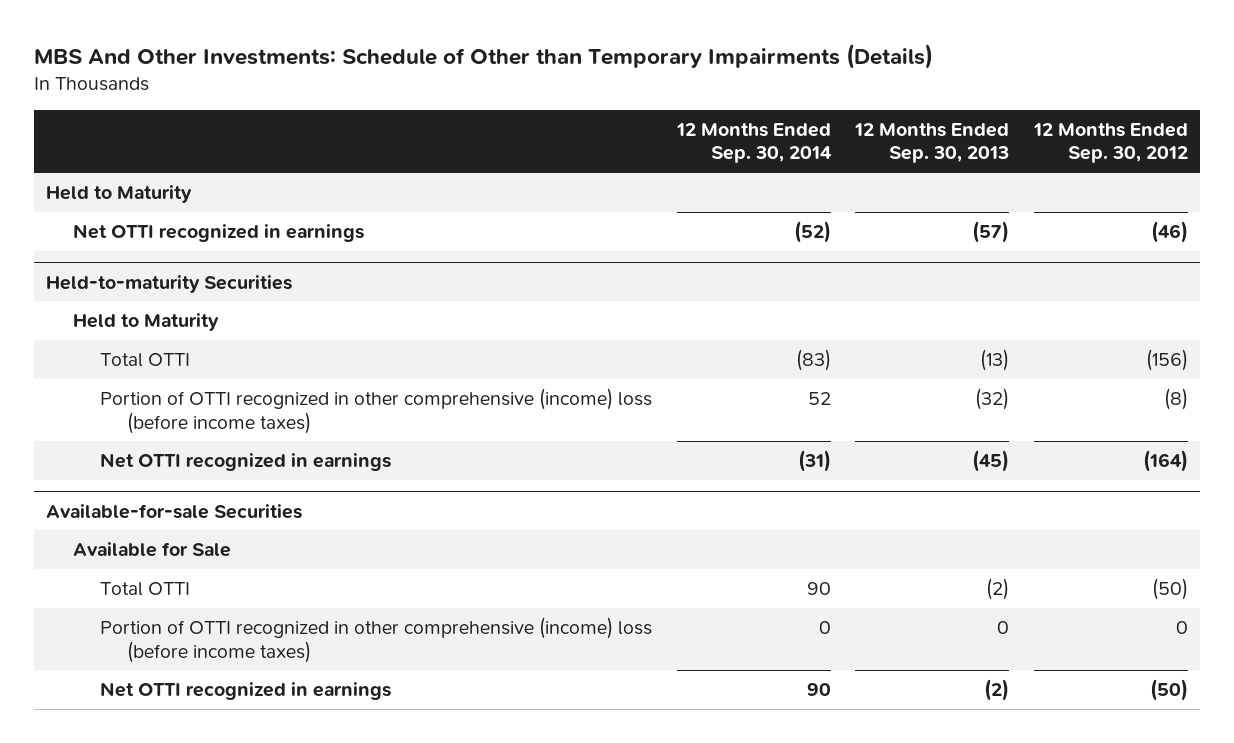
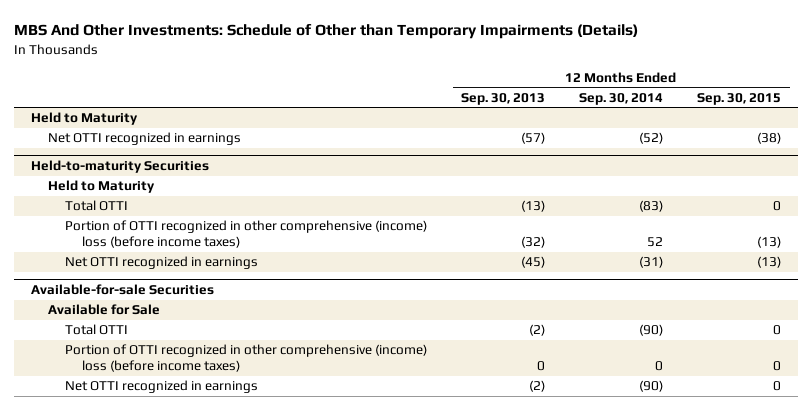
- | 12 Months Ended Sep. 30, 2014 | 12 Months Ended Sep. 30, 2013 | 12 Months Ended Sep. 30, 2012
+ | 12 Months Ended Sep. 30, 2013 | 12 Months Ended Sep. 30, 2014 | 12 Months Ended Sep. 30, 2015
@ Available-for-sale Securities
- Total OTTI | 90 | (2) | (50)
+ Total OTTI | (2) | (90) | 0
- Net OTTI recognized in earnings | 90 | (2) | (50)
+ Net OTTI recognized in earnings | (2) | (90) | 0

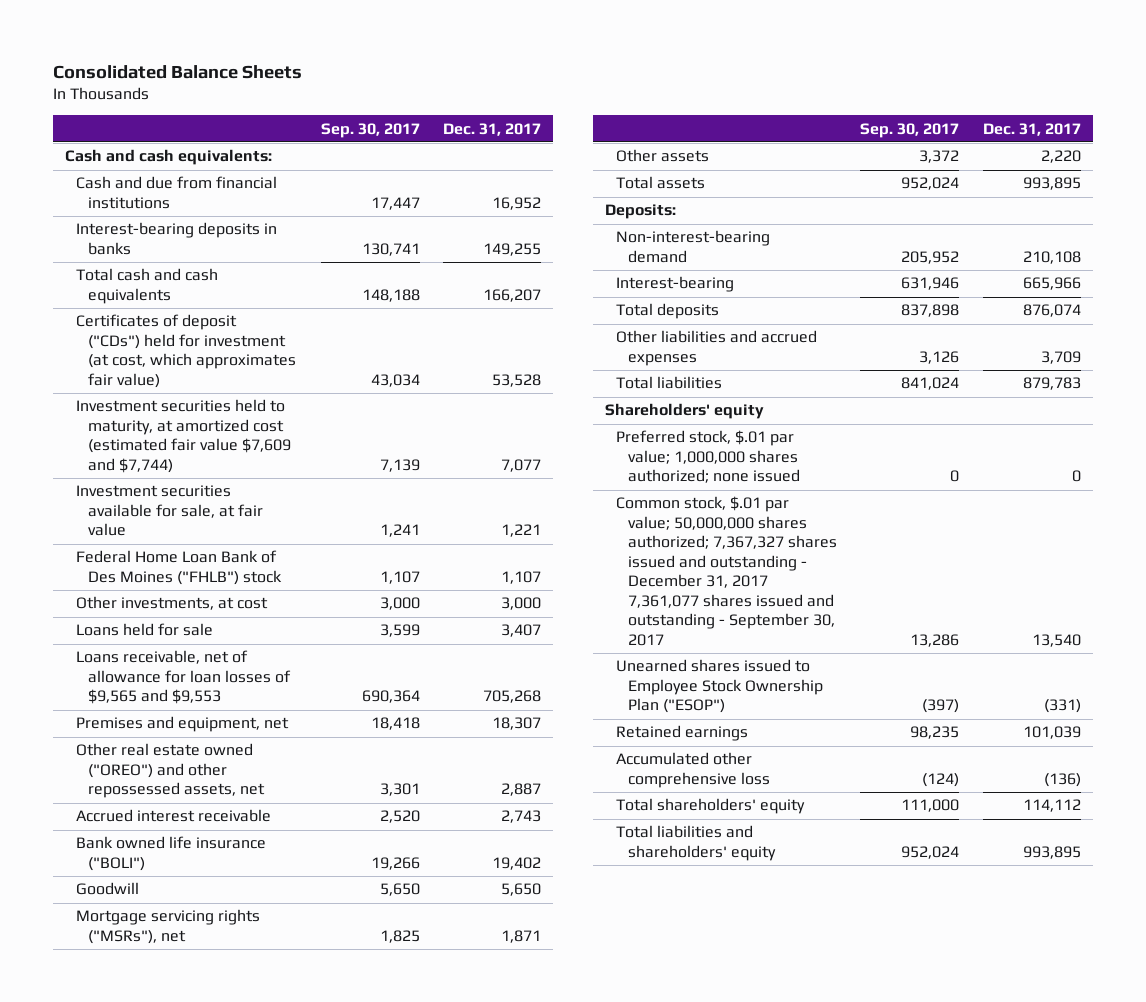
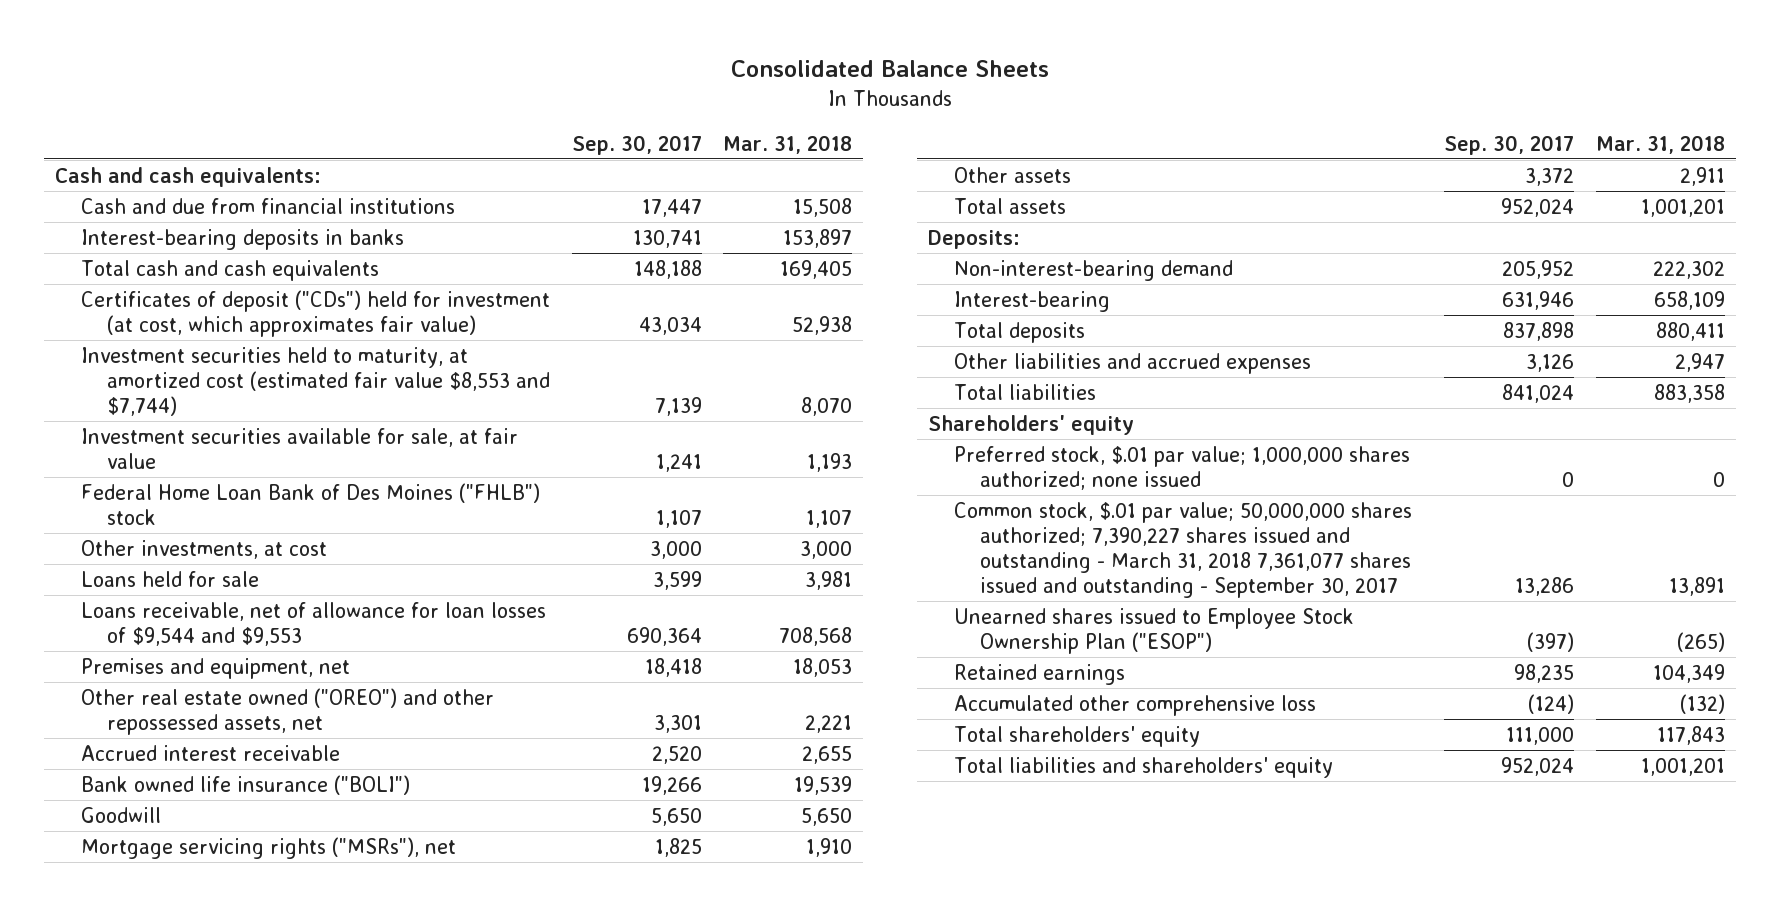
- | Sep. 30, 2017 | Dec. 31, 2017
+ | Sep. 30, 2017 | Mar. 31, 2018
- Investment securities held to maturity, at amortized cost (estimated fair value $7,609 and $7,744) | 7,139 | 7,077
+ Investment securities held to maturity, at amortized cost (estimated fair value $8,553 and $7,744) | 7,139 | 8,070
- Loans receivable, net of allowance for loan losses of $9,565 and $9,553 | 690,364 | 705,268
+ Loans receivable, net of allowance for loan losses of $9,544 and $9,553 | 690,364 | 708,568
- Common stock, $.01 par value; 50,000,000 shares authorized; 7,367,327 shares issued and outstanding - December 31, 2017 7,361,077 shares issued and outstanding - September 30, 2017 | 13,286 | 13,540
+ Common stock, $.01 par value; 50,000,000 shares authorized; 7,390,227 shares issued and outstanding - March 31, 2018 7,361,077 shares issued and outstanding - September 30, 2017 | 13,286 | 13,891

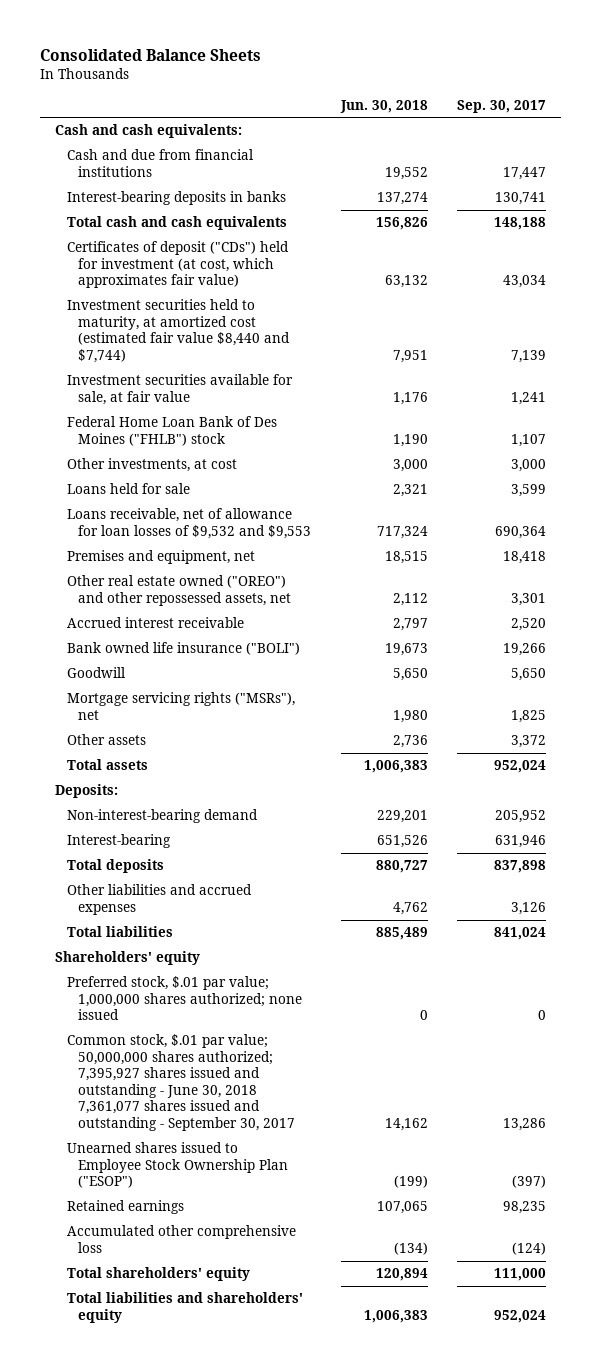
- | Sep. 30, 2017 | Mar. 31, 2018
+ | Jun. 30, 2018 | Sep. 30, 2017
- Investment securities held to maturity, at amortized cost (estimated fair value $8,553 and $7,744) | 7,139 | 8,070
+ Investment securities held to maturity, at amortized cost (estimated fair value $8,440 and $7,744) | 7,951 | 7,139
- Loans receivable, net of allowance for loan losses of $9,544 and $9,553 | 690,364 | 708,568
+ Loans receivable, net of allowance for loan losses of $9,532 and $9,553 | 717,324 | 690,364
- Common stock, $.01 par value; 50,000,000 shares authorized; 7,390,227 shares issued and outstanding - March 31, 2018 7,361,077 shares issued and outstanding - September 30, 2017 | 13,286 | 13,891
+ Common stock, $.01 par value; 50,000,000 shares authorized; 7,395,927 shares issued and outstanding - June 30, 2018 7,361,077 shares issued and outstanding - September 30, 2017 | 14,162 | 13,286

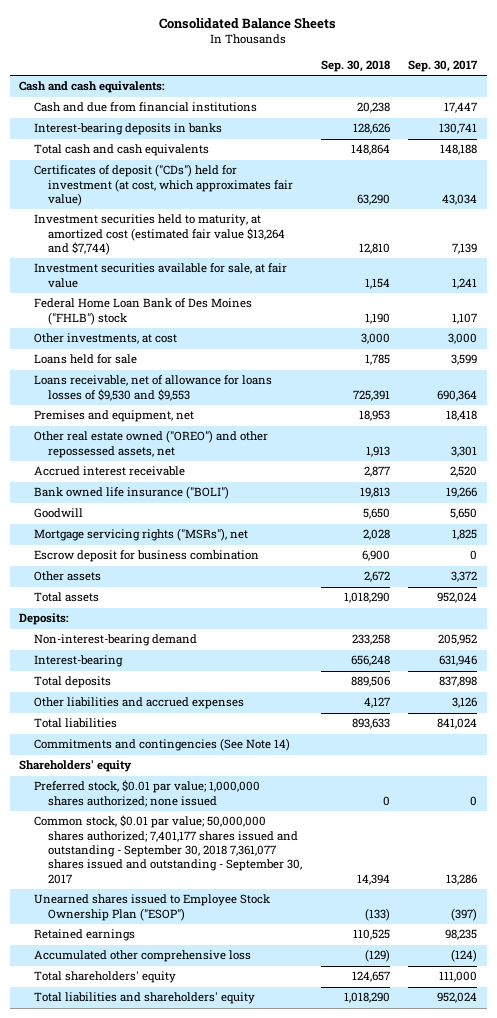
- | Jun. 30, 2018 | Sep. 30, 2017
+ | Sep. 30, 2018 | Sep. 30, 2017
- Investment securities held to maturity, at amortized cost (estimated fair value $8,440 and $7,744) | 7,951 | 7,139
+ Investment securities held to maturity, at amortized cost (estimated fair value $13,264 and $7,744) | 12,810 | 7,139
- Loans receivable, net of allowance for loan losses of $9,532 and $9,553 | 717,324 | 690,364
+ Loans receivable, net of allowance for loans losses of $9,530 and $9,553 | 725,391 | 690,364
+ Escrow deposit for business combination | 6,900 | 0
+ Commitments and contingencies (See Note 14)
- Preferred stock, $.01 par value; 1,000,000 shares authorized; none issued | 0 | 0
- Common stock, $.01 par value; 50,000,000 shares authorized; 7,395,927 shares issued and outstanding - June 30, 2018 7,361,077 shares issued and outstanding - September 30, 2017 | 14,162 | 13,286
+ Preferred stock, $0.01 par value; 1,000,000 shares authorized; none issued | 0 | 0
+ Common stock, $0.01 par value; 50,000,000 shares authorized; 7,401,177 shares issued and outstanding - September 30, 2018 7,361,077 shares issued and outstanding - September 30, 2017 | 14,394 | 13,286

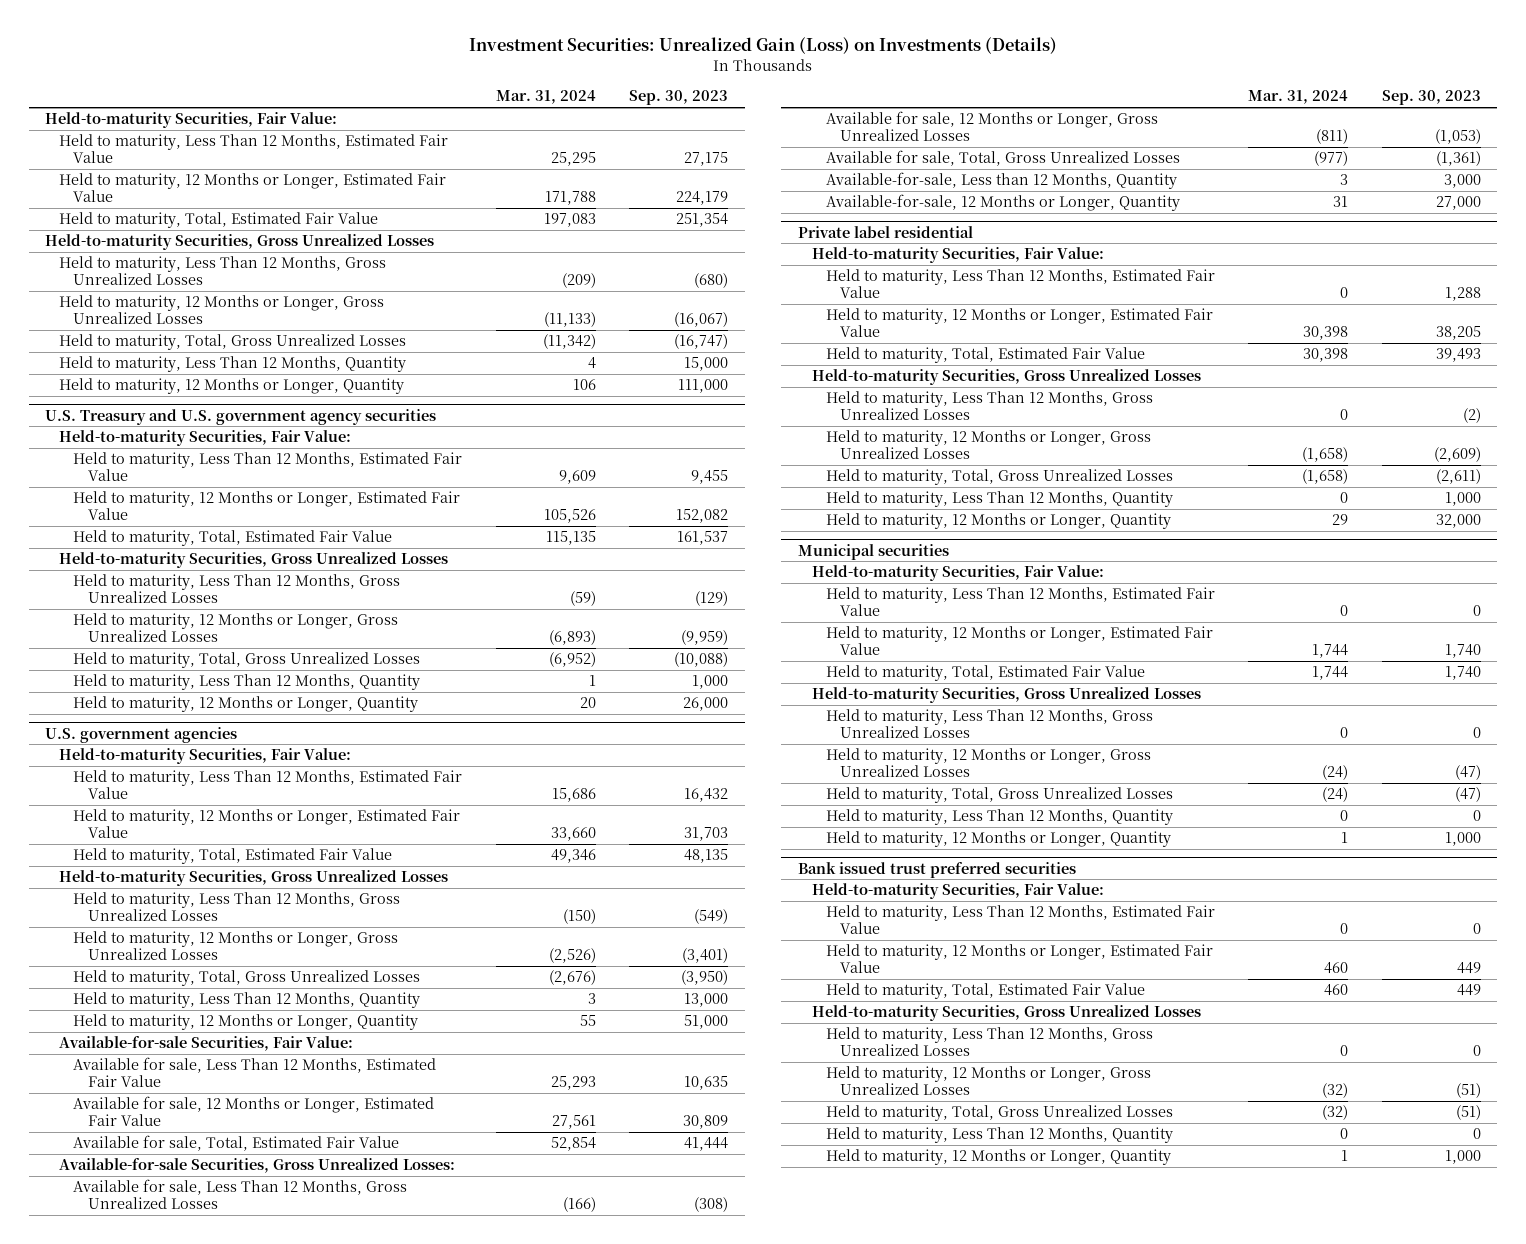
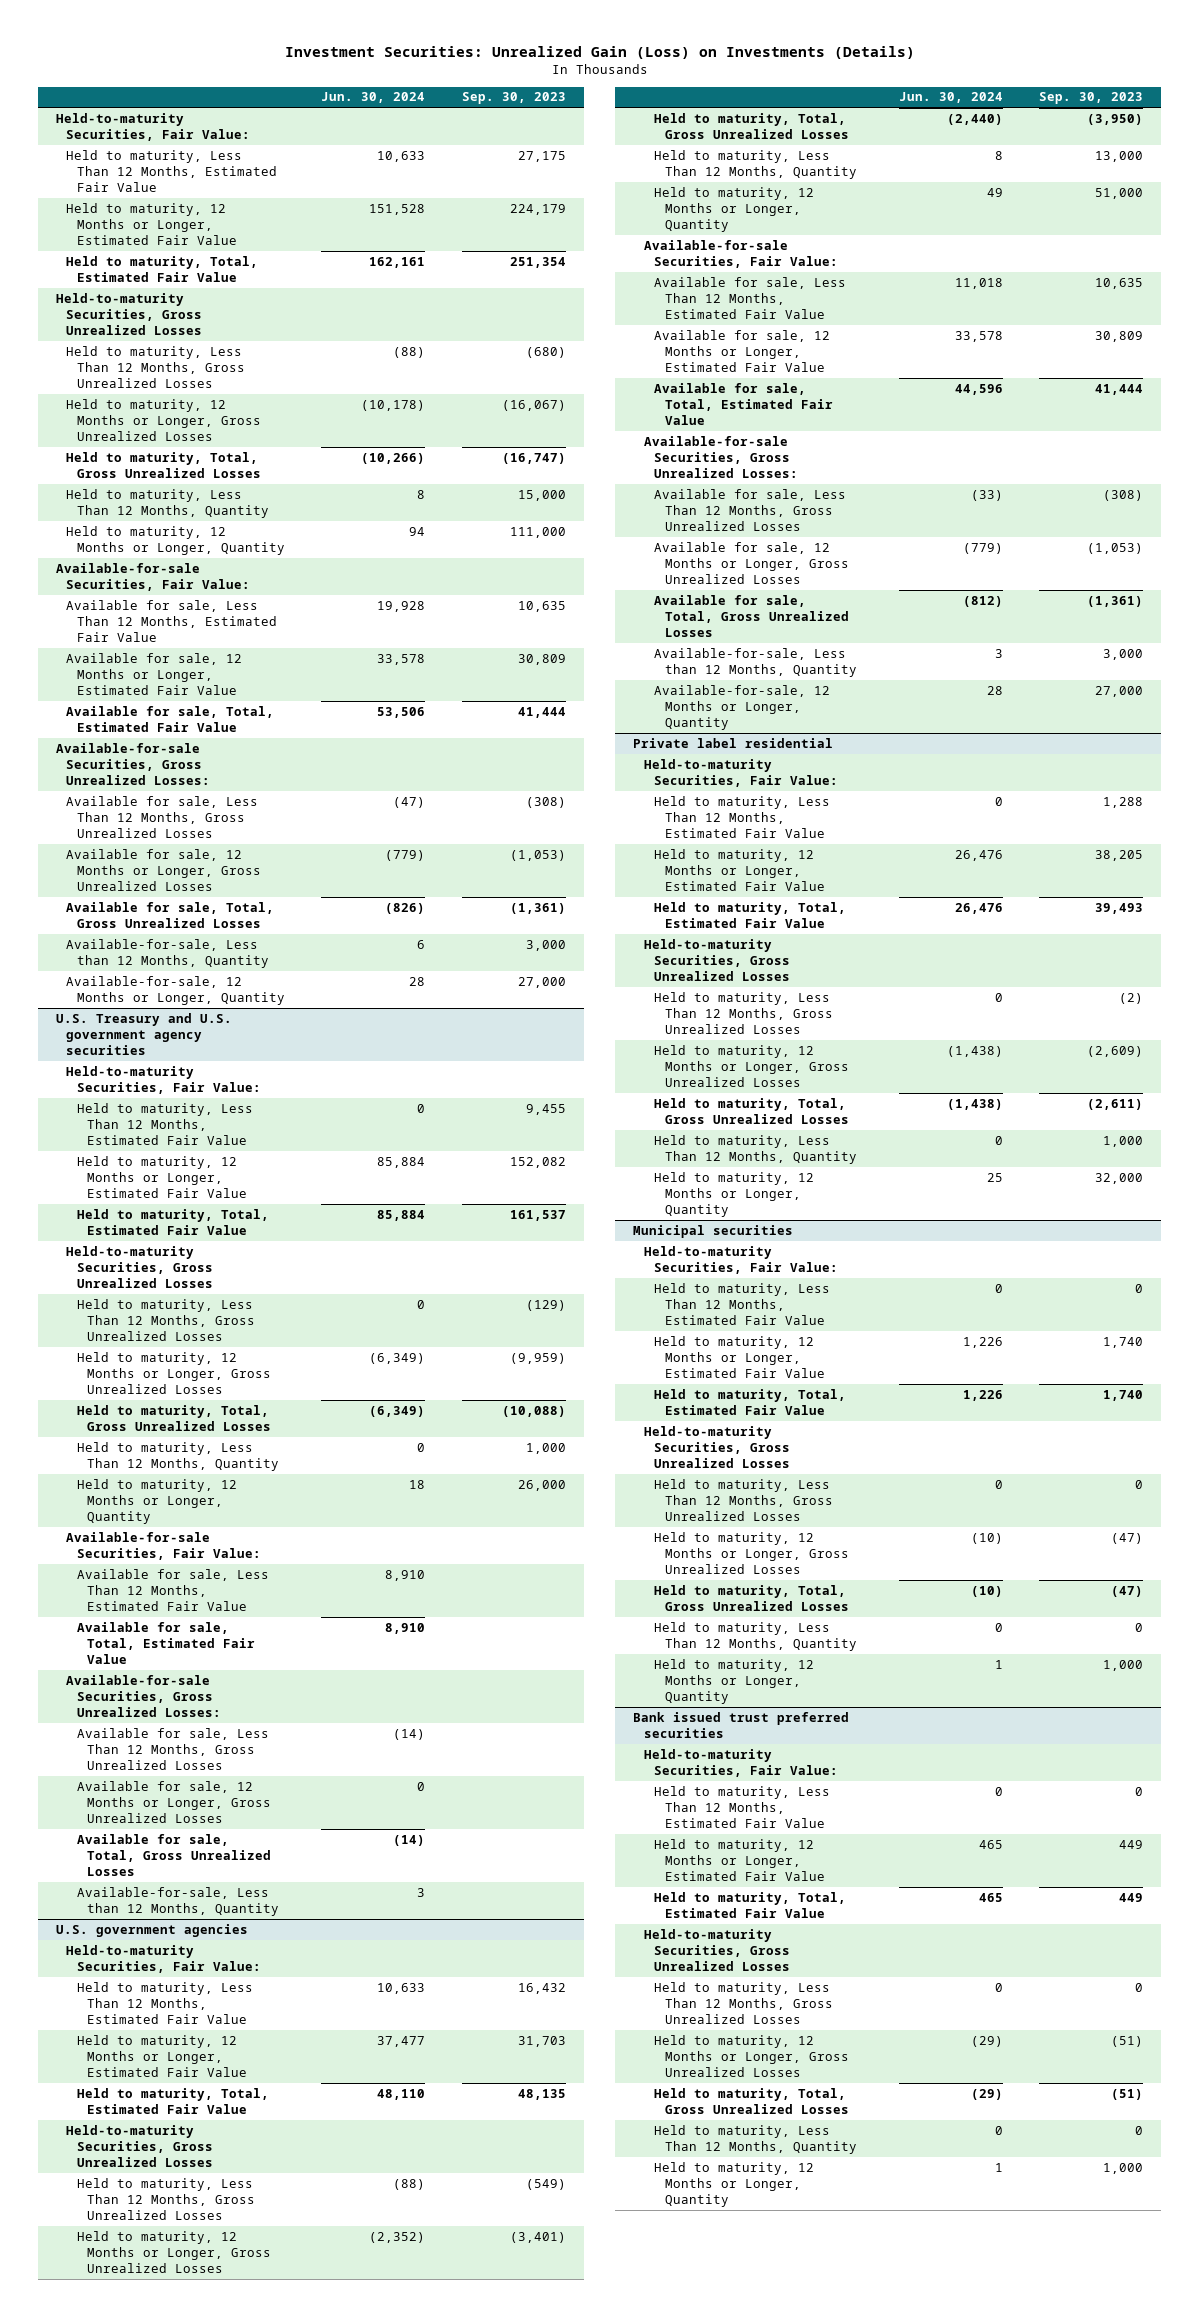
- | Mar. 31, 2024 | Sep. 30, 2023
+ | Jun. 30, 2024 | Sep. 30, 2023
+ Available-for-sale Securities, Fair Value:
+ Available for sale, Less Than 12 Months, Estimated Fair Value | 19,928 | 10,635
+ Available for sale, 12 Months or Longer, Estimated Fair Value | 33,578 | 30,809
+ Available for sale, Total, Estimated Fair Value | 53,506 | 41,444
+ Available-for-sale Securities, Gross Unrealized Losses:
+ Available for sale, Less Than 12 Months, Gross Unrealized Losses | (47) | (308)
+ Available for sale, 12 Months or Longer, Gross Unrealized Losses | (779) | (1,053)
+ Available for sale, Total, Gross Unrealized Losses | (826) | (1,361)
+ Available-for-sale, Less than 12 Months, Quantity | 6 | 3,000
+ Available-for-sale, 12 Months or Longer, Quantity | 28 | 27,000
@ U.S. Treasury and U.S. government agency securities
+ Available-for-sale Securities, Fair Value:
+ Available for sale, Less Than 12 Months, Estimated Fair Value | 8,910 |
+ Available for sale, Total, Estimated Fair Value | 8,910 |
+ Available-for-sale Securities, Gross Unrealized Losses:
+ Available for sale, Less Than 12 Months, Gross Unrealized Losses | (14) |
+ Available for sale, 12 Months or Longer, Gross Unrealized Losses | 0 |
+ Available for sale, Total, Gross Unrealized Losses | (14) |
+ Available-for-sale, Less than 12 Months, Quantity | 3 |

